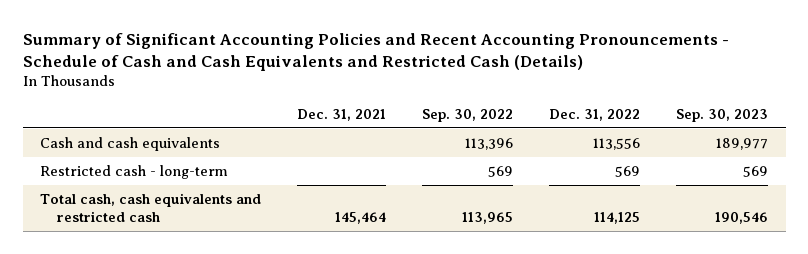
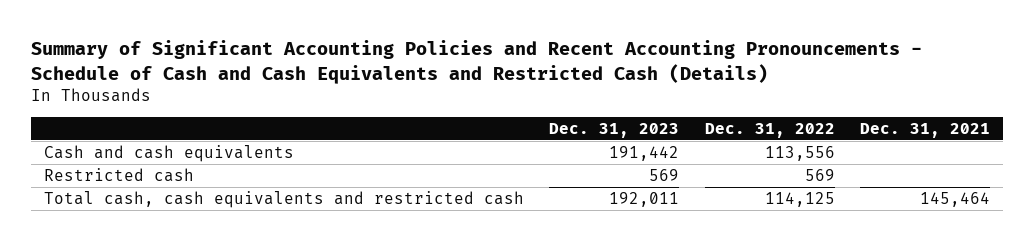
- | Dec. 31, 2021 | Sep. 30, 2022 | Dec. 31, 2022 | Sep. 30, 2023
+ | Dec. 31, 2023 | Dec. 31, 2022 | Dec. 31, 2021
- Restricted cash - long-term | | 569 | 569 | 569
+ Restricted cash | 569 | 569 |

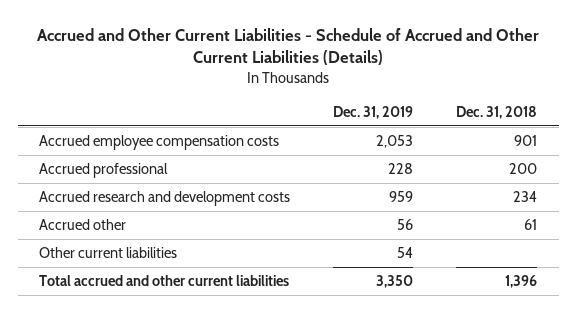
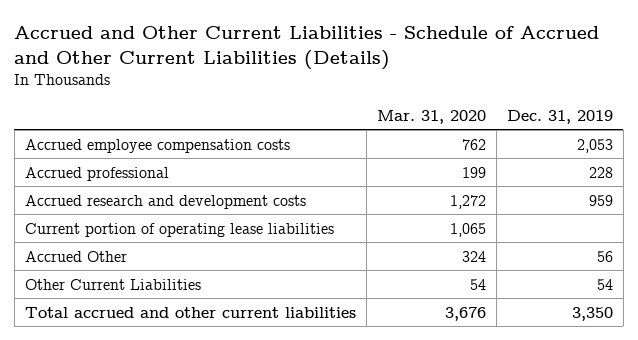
- | Dec. 31, 2019 | Dec. 31, 2018
+ | Mar. 31, 2020 | Dec. 31, 2019
- Accrued other | 56 | 61
- Other current liabilities | 54 |
+ Current portion of operating lease liabilities | 1,065 |
+ Accrued Other | 324 | 56
+ Other Current Liabilities | 54 | 54

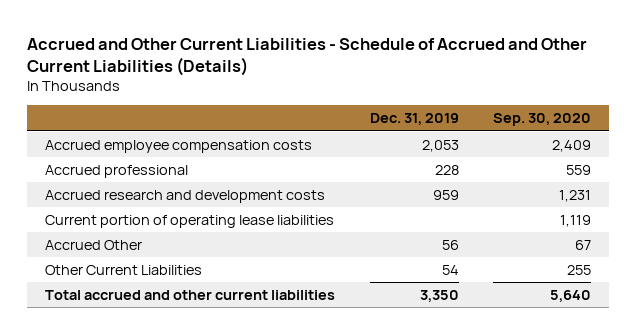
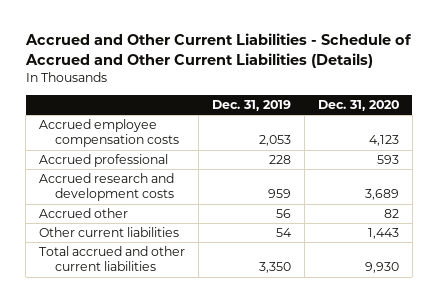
- | Dec. 31, 2019 | Sep. 30, 2020
+ | Dec. 31, 2019 | Dec. 31, 2020
- Current portion of operating lease liabilities | | 1,119
- Accrued Other | 56 | 67
- Other Current Liabilities | 54 | 255
+ Accrued other | 56 | 82
+ Other current liabilities | 54 | 1,443

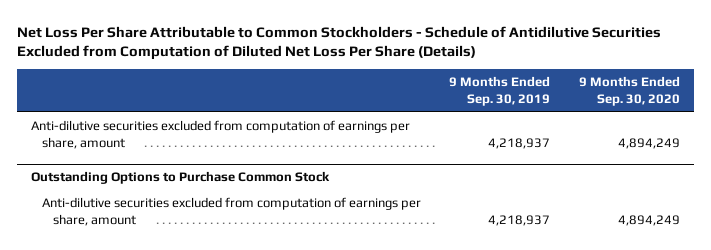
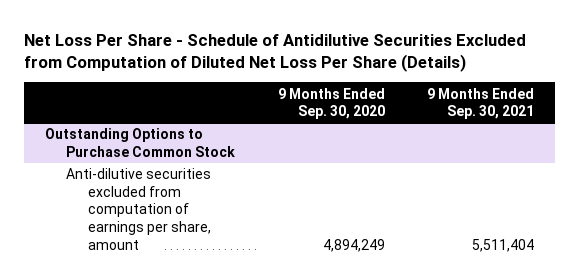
- Net Loss Per Share Attributable to Common Stockholders - Schedule of Antidilutive Securities Excluded from Computation of Diluted Net Loss Per Share (Details)
+ Net Loss Per Share - Schedule of Antidilutive Securities Excluded from Computation of Diluted Net Loss Per Share (Details)
- | 9 Months Ended Sep. 30, 2019 | 9 Months Ended Sep. 30, 2020
+ | 9 Months Ended Sep. 30, 2020 | 9 Months Ended Sep. 30, 2021
- Anti-dilutive securities excluded from computation of earnings per share, amount | 4,218,937 | 4,894,249

